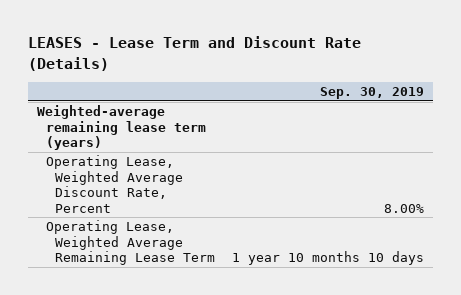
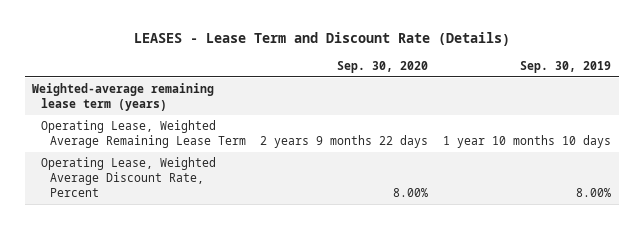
- | Sep. 30, 2019
+ | Sep. 30, 2020 | Sep. 30, 2019
moved down: Operating Lease, Weighted Average Discount Rate, Percent | 8.00% | 8.00%

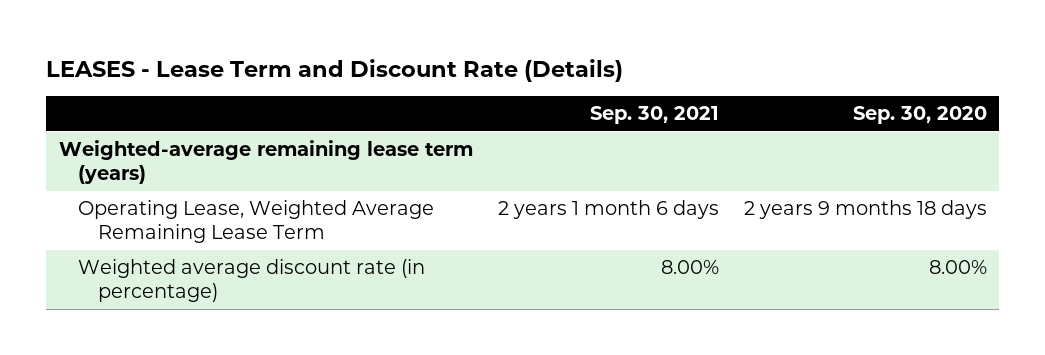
- | Sep. 30, 2020 | Sep. 30, 2019
+ | Sep. 30, 2021 | Sep. 30, 2020
- Operating Lease, Weighted Average Remaining Lease Term | 2 years 9 months 22 days | 1 year 10 months 10 days
- Operating Lease, Weighted Average Discount Rate, Percent | 8.00% | 8.00%
+ Operating Lease, Weighted Average Remaining Lease Term | 2 years 1 month 6 days | 2 years 9 months 18 days
+ Weighted average discount rate (in percentage) | 8.00% | 8.00%

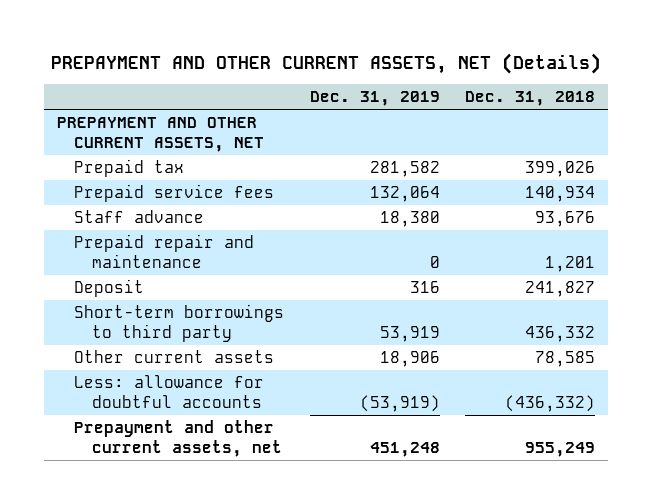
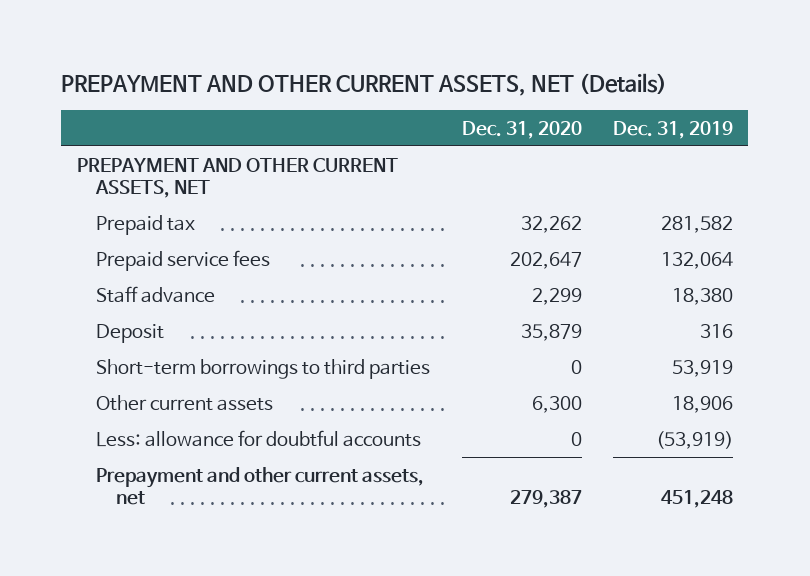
- | Dec. 31, 2019 | Dec. 31, 2018
+ | Dec. 31, 2020 | Dec. 31, 2019
- Prepaid repair and maintenance | 0 | 1,201
- Short-term borrowings to third party | 53,919 | 436,332
+ Short-term borrowings to third parties | 0 | 53,919

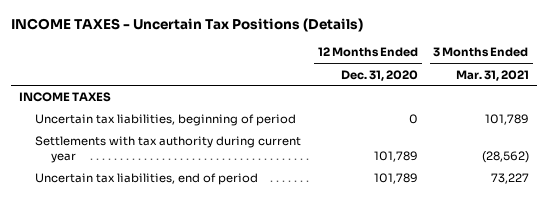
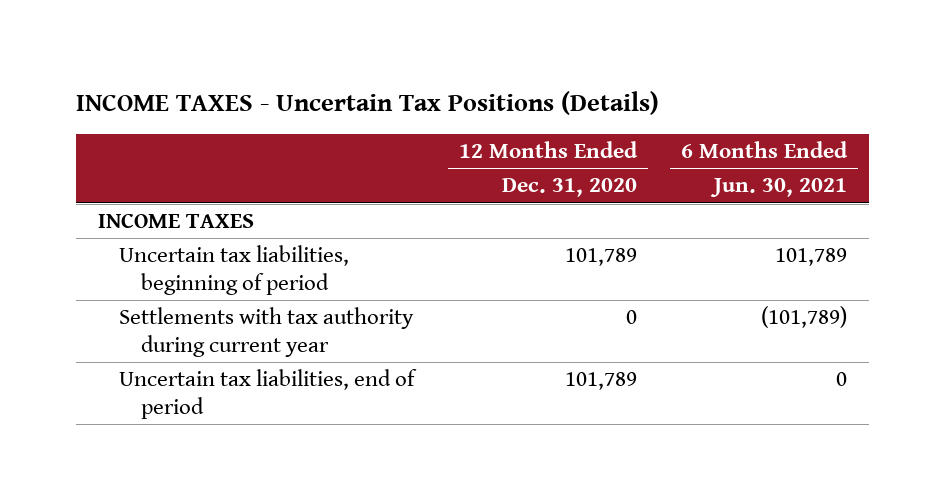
- | 12 Months Ended Dec. 31, 2020 | 3 Months Ended Mar. 31, 2021
+ | 12 Months Ended Dec. 31, 2020 | 6 Months Ended Jun. 30, 2021
- Uncertain tax liabilities, beginning of period | 0 | 101,789
- Settlements with tax authority during current year | 101,789 | (28,562)
+ Uncertain tax liabilities, beginning of period | 101,789 | 101,789
+ Settlements with tax authority during current year | 0 | (101,789)

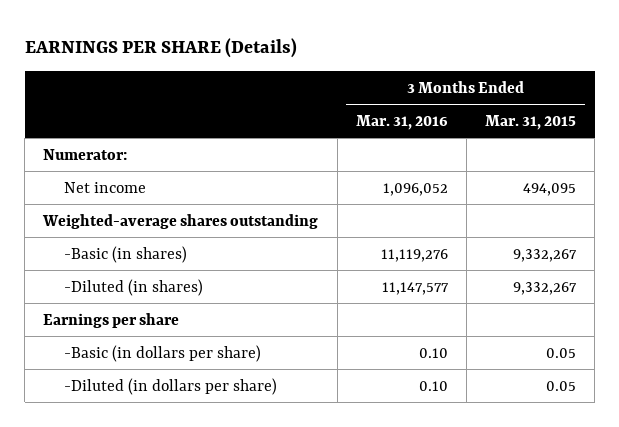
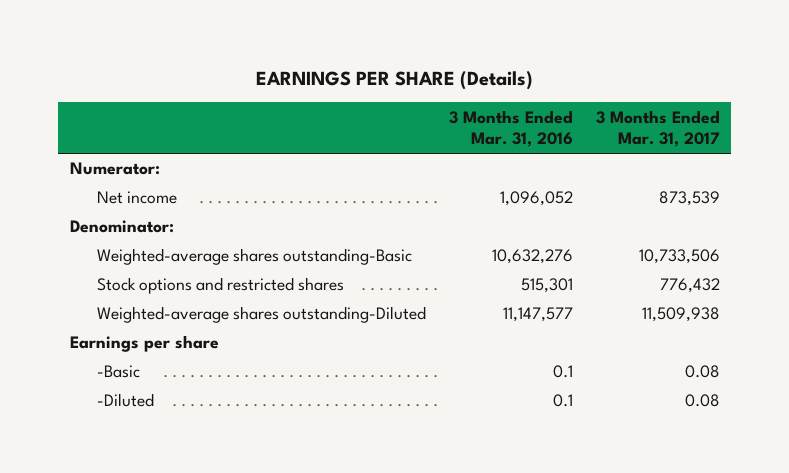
- | 3 Months Ended Mar. 31, 2016 | 3 Months Ended Mar. 31, 2015
+ | 3 Months Ended Mar. 31, 2016 | 3 Months Ended Mar. 31, 2017
- Weighted-average shares outstanding
- -Basic (in shares) | 11,119,276 | 9,332,267
- -Diluted (in shares) | 11,147,577 | 9,332,267
+ Denominator:
+ Weighted-average shares outstanding-Basic | 10,632,276 | 10,733,506
+ Stock options and restricted shares | 515,301 | 776,432
+ Weighted-average shares outstanding-Diluted | 11,147,577 | 11,509,938
- -Basic (in dollars per share) | 0.10 | 0.05
- -Diluted (in dollars per share) | 0.10 | 0.05
+ -Basic | 0.1 | 0.08
+ -Diluted | 0.1 | 0.08

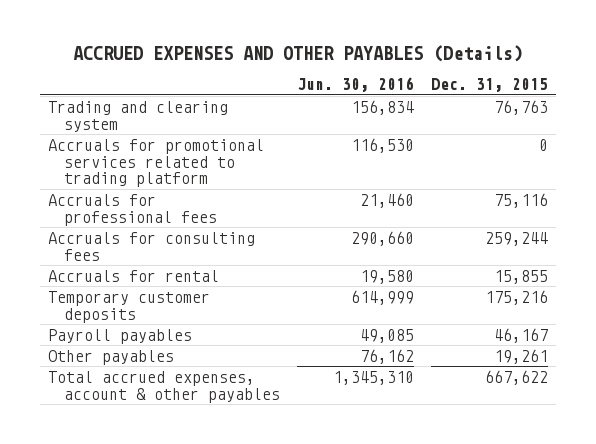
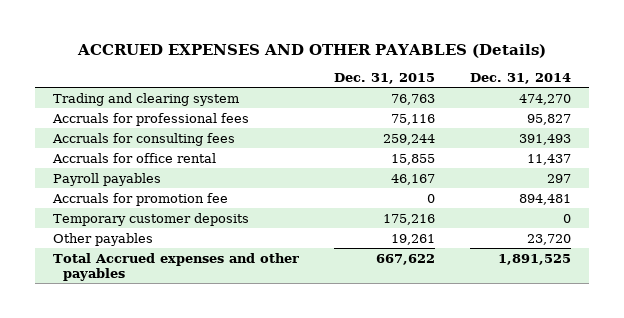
- | Jun. 30, 2016 | Dec. 31, 2015
+ | Dec. 31, 2015 | Dec. 31, 2014
- Accruals for promotional services related to trading platform | 116,530 | 0
- Accruals for rental | 19,580 | 15,855
+ Accruals for office rental | 15,855 | 11,437
+ Accruals for promotion fee | 0 | 894,481
moved down: Temporary customer deposits | 175,216 | 0
- Total accrued expenses, account & other payables | 1,345,310 | 667,622
+ Total Accrued expenses and other payables | 667,622 | 1,891,525

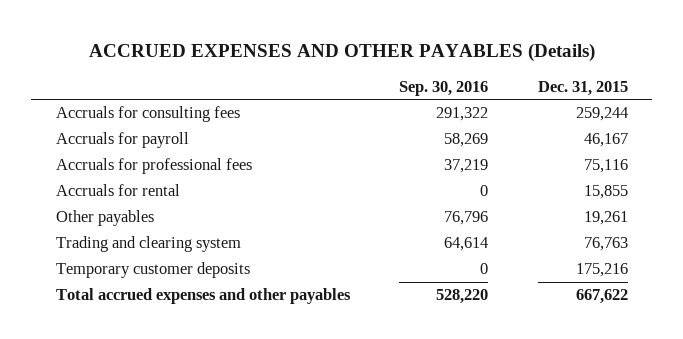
- | Dec. 31, 2015 | Dec. 31, 2014
+ | Sep. 30, 2016 | Dec. 31, 2015
- Accruals for office rental | 15,855 | 11,437
- Payroll payables | 46,167 | 297
- Accruals for promotion fee | 0 | 894,481
+ Accruals for payroll | 58,269 | 46,167
moved down: Accruals for professional fees | 37,219 | 75,116
+ Accruals for rental | 0 | 15,855
- Total Accrued expenses and other payables | 667,622 | 1,891,525
moved down: Trading and clearing system | 64,614 | 76,763
moved down: Temporary customer deposits | 0 | 175,216
+ Total accrued expenses and other payables | 528,220 | 667,622

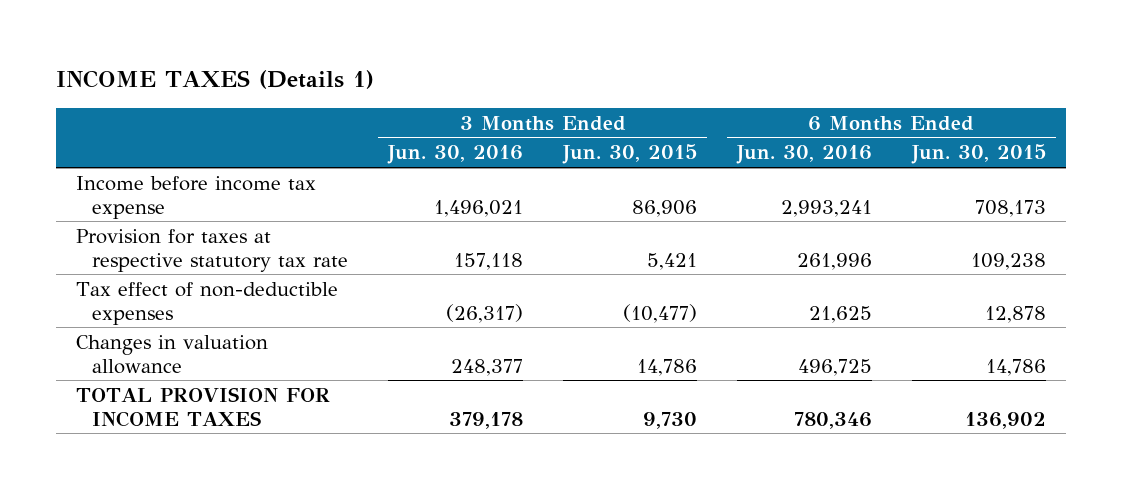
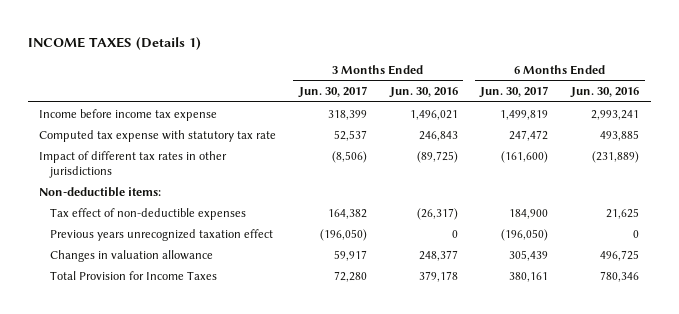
- | 3 Months Ended Jun. 30, 2016 | 3 Months Ended Jun. 30, 2015 | 6 Months Ended Jun. 30, 2016 | 6 Months Ended Jun. 30, 2015
+ | 3 Months Ended Jun. 30, 2017 | 3 Months Ended Jun. 30, 2016 | 6 Months Ended Jun. 30, 2017 | 6 Months Ended Jun. 30, 2016
- Provision for taxes at respective statutory tax rate | 157,118 | 5,421 | 261,996 | 109,238
+ Computed tax expense with statutory tax rate | 52,537 | 246,843 | 247,472 | 493,885
+ Impact of different tax rates in other jurisdictions | (8,506) | (89,725) | (161,600) | (231,889)
+ Non-deductible items:
+ Previous years unrecognized taxation effect | (196,050) | 0 | (196,050) | 0
- TOTAL PROVISION FOR INCOME TAXES | 379,178 | 9,730 | 780,346 | 136,902
+ Total Provision for Income Taxes | 72,280 | 379,178 | 380,161 | 780,346

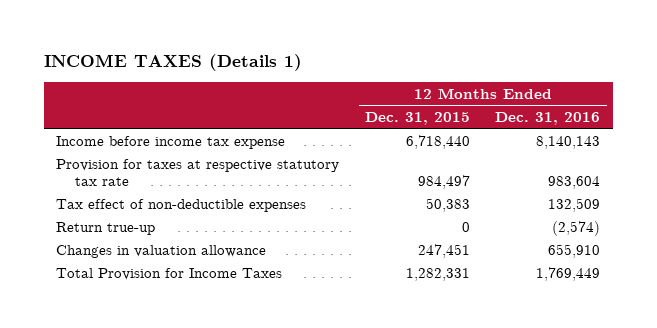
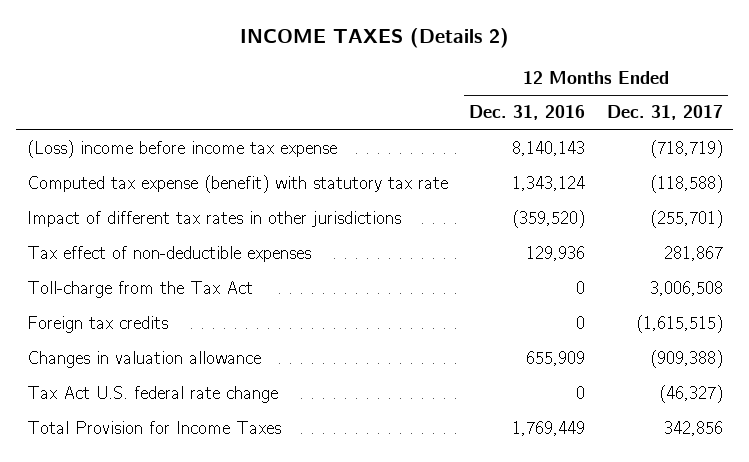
- INCOME TAXES (Details 1)
+ INCOME TAXES (Details 2)
- | 12 Months Ended Dec. 31, 2015 | 12 Months Ended Dec. 31, 2016
+ | 12 Months Ended Dec. 31, 2016 | 12 Months Ended Dec. 31, 2017
- Income before income tax expense | 6,718,440 | 8,140,143
- Provision for taxes at respective statutory tax rate | 984,497 | 983,604
- Tax effect of non-deductible expenses | 50,383 | 132,509
- Return true-up | 0 | (2,574)
- Changes in valuation allowance | 247,451 | 655,910
+ (Loss) income before income tax expense | 8,140,143 | (718,719)
+ Computed tax expense (benefit) with statutory tax rate | 1,343,124 | (118,588)
+ Impact of different tax rates in other jurisdictions | (359,520) | (255,701)
+ Tax effect of non-deductible expenses | 129,936 | 281,867
+ Toll-charge from the Tax Act | 0 | 3,006,508
+ Foreign tax credits | 0 | (1,615,515)
+ Changes in valuation allowance | 655,909 | (909,388)
+ Tax Act U.S. federal rate change | 0 | (46,327)

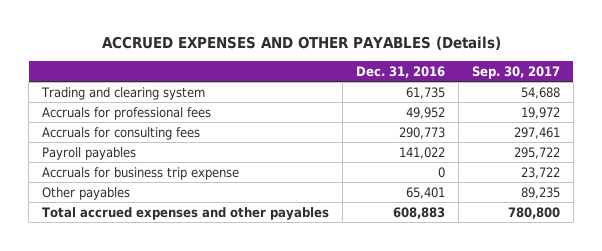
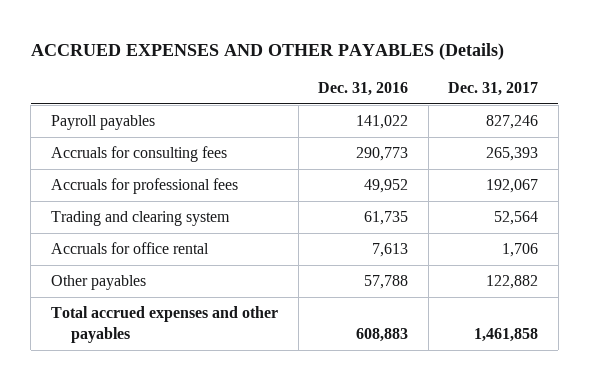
- | Dec. 31, 2016 | Sep. 30, 2017
+ | Dec. 31, 2016 | Dec. 31, 2017
- Accruals for business trip expense | 0 | 23,722
- Other payables | 65,401 | 89,235
moved down: Accruals for consulting fees | 290,773 | 265,393
moved down: Accruals for professional fees | 49,952 | 192,067
moved down: Trading and clearing system | 61,735 | 52,564
+ Accruals for office rental | 7,613 | 1,706
+ Other payables | 57,788 | 122,882

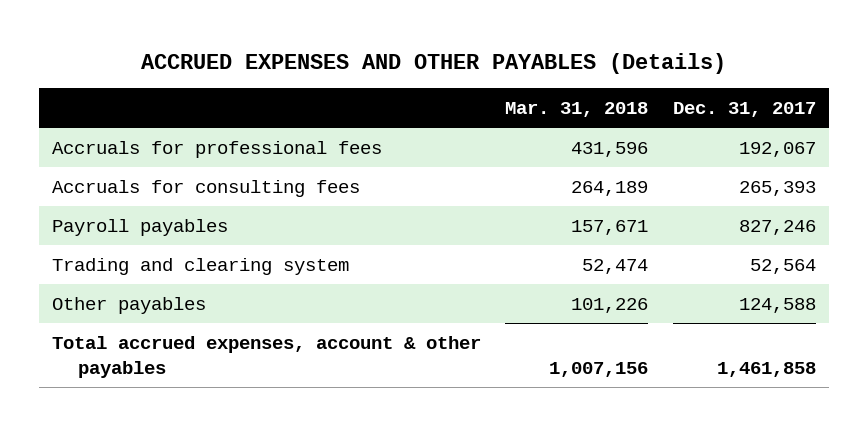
- | Dec. 31, 2016 | Dec. 31, 2017
+ | Mar. 31, 2018 | Dec. 31, 2017
moved down: Accruals for consulting fees | 264,189 | 265,393
moved down: Payroll payables | 157,671 | 827,246
- Accruals for office rental | 7,613 | 1,706
- Other payables | 57,788 | 122,882
- Total accrued expenses and other payables | 608,883 | 1,461,858
+ Other payables | 101,226 | 124,588
+ Total accrued expenses, account & other payables | 1,007,156 | 1,461,858

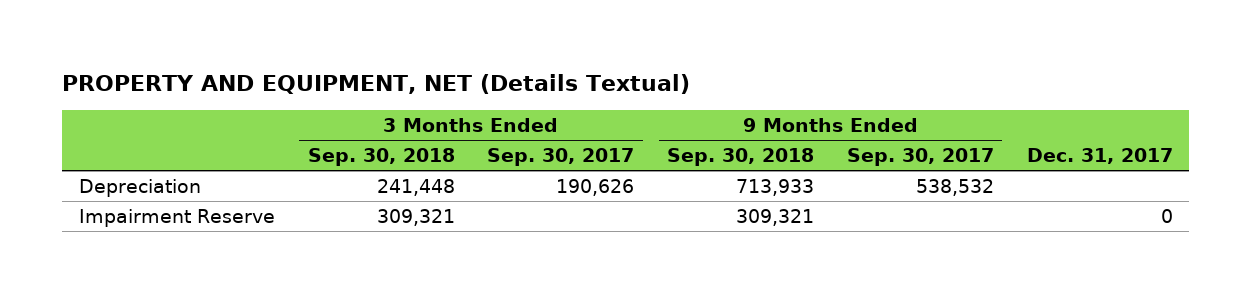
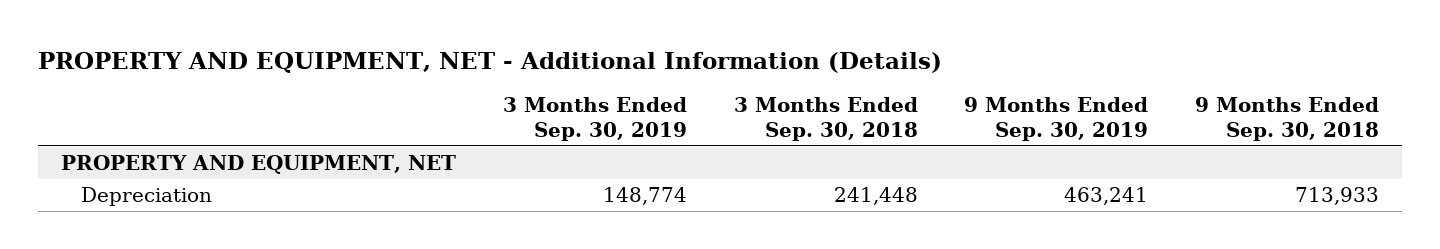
- PROPERTY AND EQUIPMENT, NET (Details Textual)
+ PROPERTY AND EQUIPMENT, NET - Additional Information (Details)
- | 3 Months Ended Sep. 30, 2018 | 3 Months Ended Sep. 30, 2017 | 9 Months Ended Sep. 30, 2018 | 9 Months Ended Sep. 30, 2017 | Dec. 31, 2017
+ | 3 Months Ended Sep. 30, 2019 | 3 Months Ended Sep. 30, 2018 | 9 Months Ended Sep. 30, 2019 | 9 Months Ended Sep. 30, 2018
+ PROPERTY AND EQUIPMENT, NET
- Impairment Reserve | 309,321 | | 309,321 | | 0

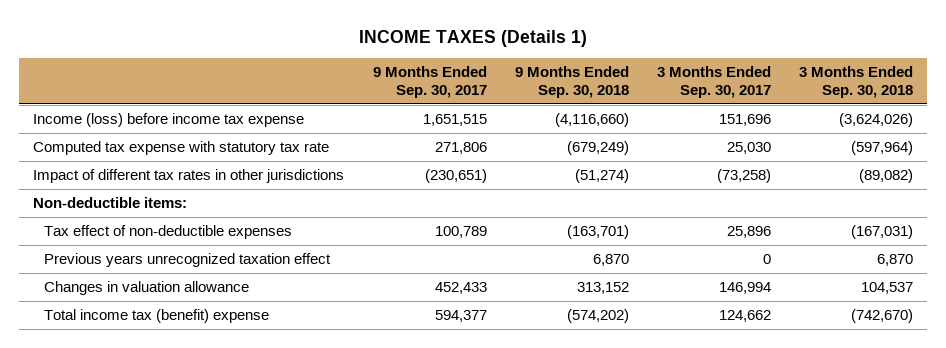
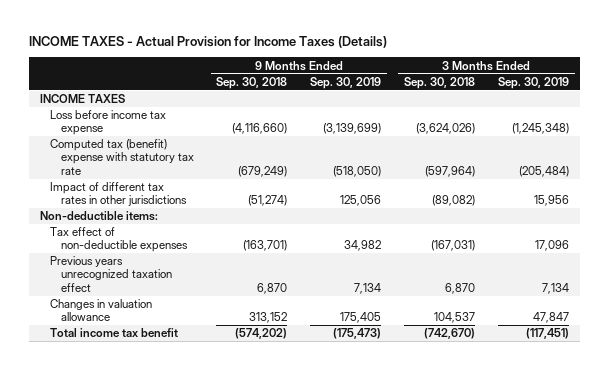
- INCOME TAXES (Details 1)
+ INCOME TAXES - Actual Provision for Income Taxes (Details)
- | 9 Months Ended Sep. 30, 2017 | 9 Months Ended Sep. 30, 2018 | 3 Months Ended Sep. 30, 2017 | 3 Months Ended Sep. 30, 2018
+ | 9 Months Ended Sep. 30, 2018 | 9 Months Ended Sep. 30, 2019 | 3 Months Ended Sep. 30, 2018 | 3 Months Ended Sep. 30, 2019
- Income (loss) before income tax expense | 1,651,515 | (4,116,660) | 151,696 | (3,624,026)
- Computed tax expense with statutory tax rate | 271,806 | (679,249) | 25,030 | (597,964)
+ INCOME TAXES
+ Loss before income tax expense | (4,116,660) | (3,139,699) | (3,624,026) | (1,245,348)
+ Computed tax (benefit) expense with statutory tax rate | (679,249) | (518,050) | (597,964) | (205,484)
- Total income tax (benefit) expense | 594,377 | (574,202) | 124,662 | (742,670)
+ Total income tax benefit | (574,202) | (175,473) | (742,670) | (117,451)

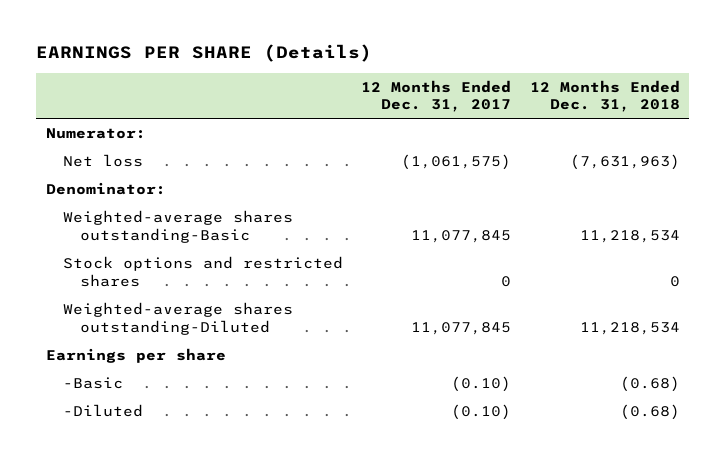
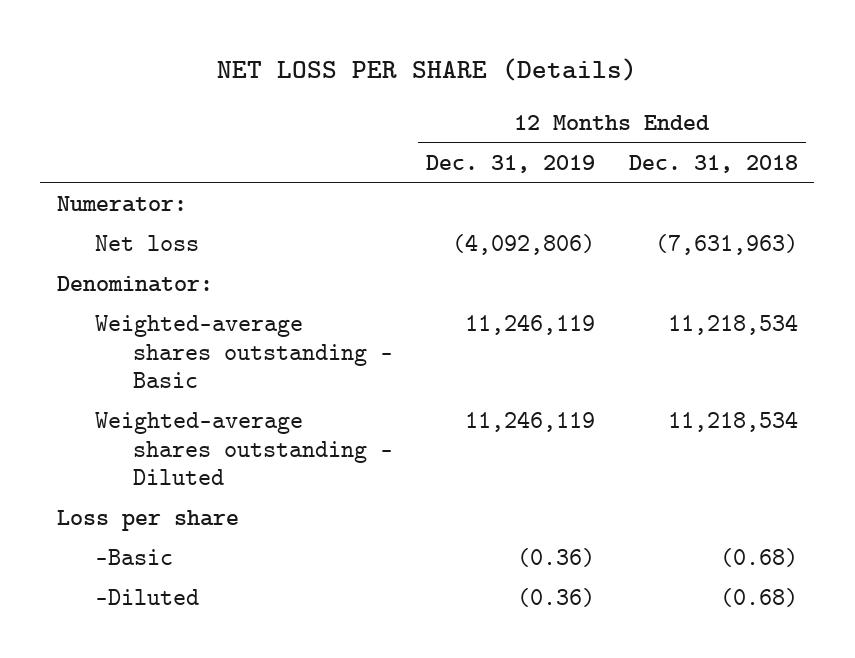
- EARNINGS PER SHARE (Details)
+ NET LOSS PER SHARE (Details)
- | 12 Months Ended Dec. 31, 2017 | 12 Months Ended Dec. 31, 2018
+ | 12 Months Ended Dec. 31, 2019 | 12 Months Ended Dec. 31, 2018
- Weighted-average shares outstanding-Basic | 11,077,845 | 11,218,534
- Stock options and restricted shares | 0 | 0
- Weighted-average shares outstanding-Diluted | 11,077,845 | 11,218,534
- Earnings per share
+ Weighted-average shares outstanding - Basic | 11,246,119 | 11,218,534
+ Weighted-average shares outstanding - Diluted | 11,246,119 | 11,218,534
+ Loss per share

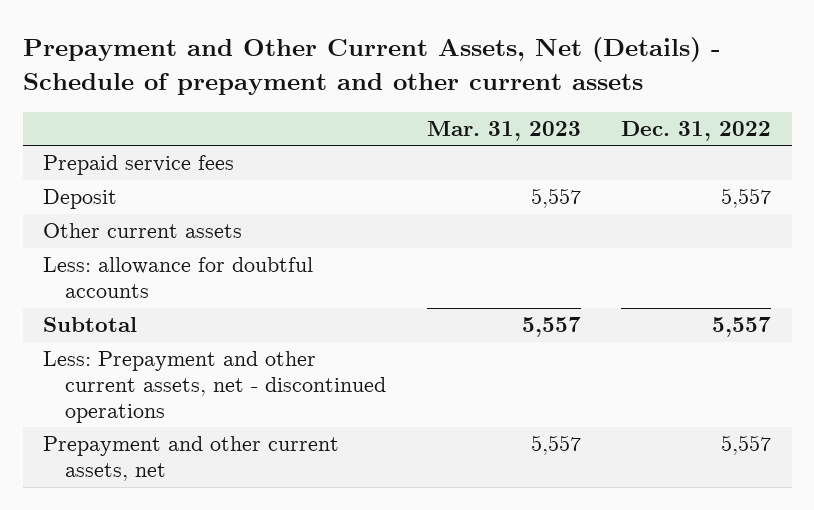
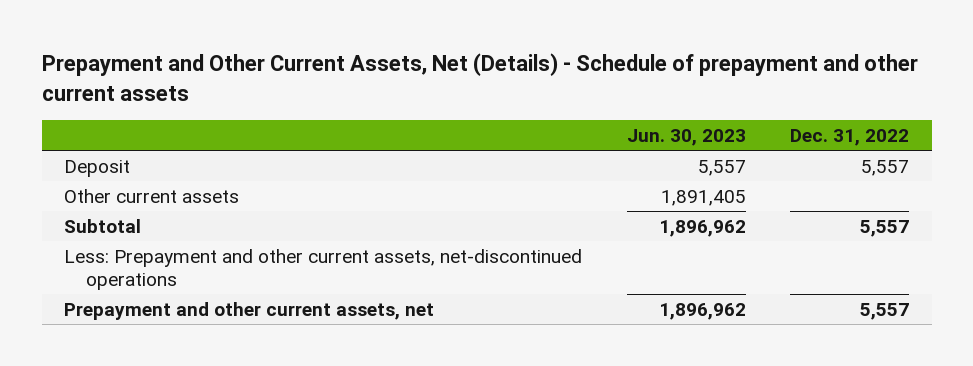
- | Mar. 31, 2023 | Dec. 31, 2022
+ | Jun. 30, 2023 | Dec. 31, 2022
- Prepaid service fees
- Less: allowance for doubtful accounts
- Less: Prepayment and other current assets, net - discontinued operations
+ Less: Prepayment and other current assets, net-discontinued operations

